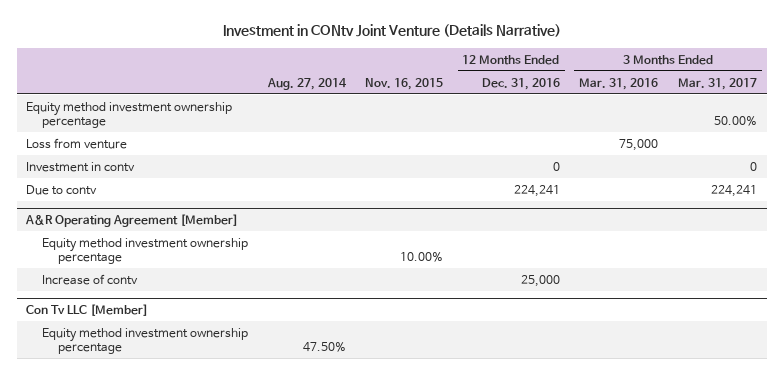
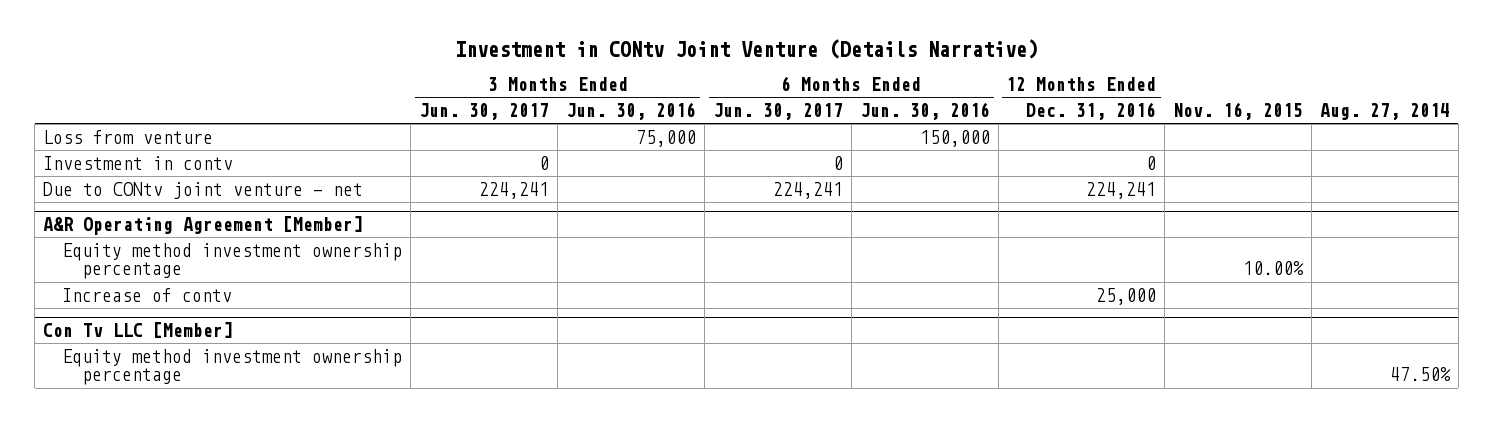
- | Aug. 27, 2014 | Nov. 16, 2015 | 12 Months Ended Dec. 31, 2016 | 3 Months Ended Mar. 31, 2016 | 3 Months Ended Mar. 31, 2017
+ | 3 Months Ended Jun. 30, 2017 | 3 Months Ended Jun. 30, 2016 | 6 Months Ended Jun. 30, 2017 | 6 Months Ended Jun. 30, 2016 | 12 Months Ended Dec. 31, 2016 | Nov. 16, 2015 | Aug. 27, 2014
- Equity method investment ownership percentage | | | | | 50.00%
- Due to contv | | | 224,241 | | 224,241
+ Due to CONtv joint venture - net | 224,241 | | 224,241 | | 224,241 | |

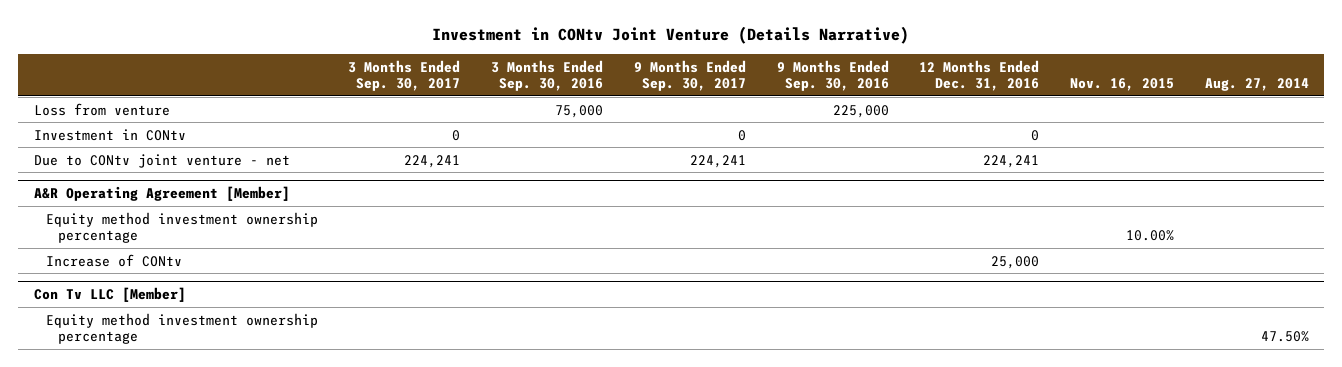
- | 3 Months Ended Jun. 30, 2017 | 3 Months Ended Jun. 30, 2016 | 6 Months Ended Jun. 30, 2017 | 6 Months Ended Jun. 30, 2016 | 12 Months Ended Dec. 31, 2016 | Nov. 16, 2015 | Aug. 27, 2014
+ | 3 Months Ended Sep. 30, 2017 | 3 Months Ended Sep. 30, 2016 | 9 Months Ended Sep. 30, 2017 | 9 Months Ended Sep. 30, 2016 | 12 Months Ended Dec. 31, 2016 | Nov. 16, 2015 | Aug. 27, 2014
- Investment in contv | 0 | | 0 | | 0 | |
+ Investment in CONtv | 0 | | 0 | | 0 | |
@ A&R Operating Agreement [Member]
- Increase of contv | | | | | 25,000 | |
+ Increase of CONtv | | | | | 25,000 | |

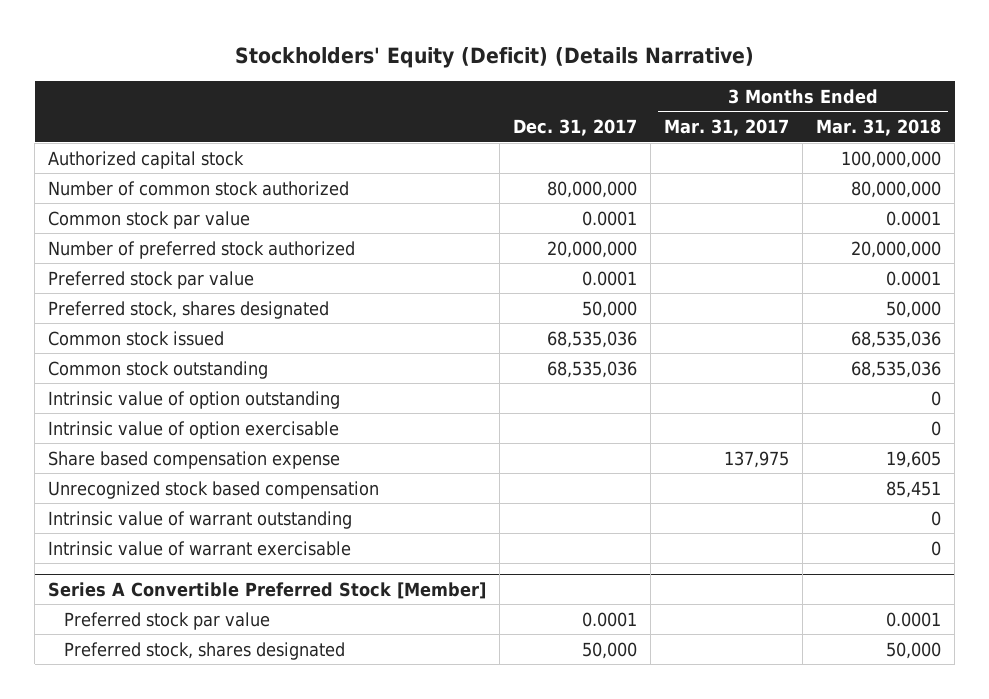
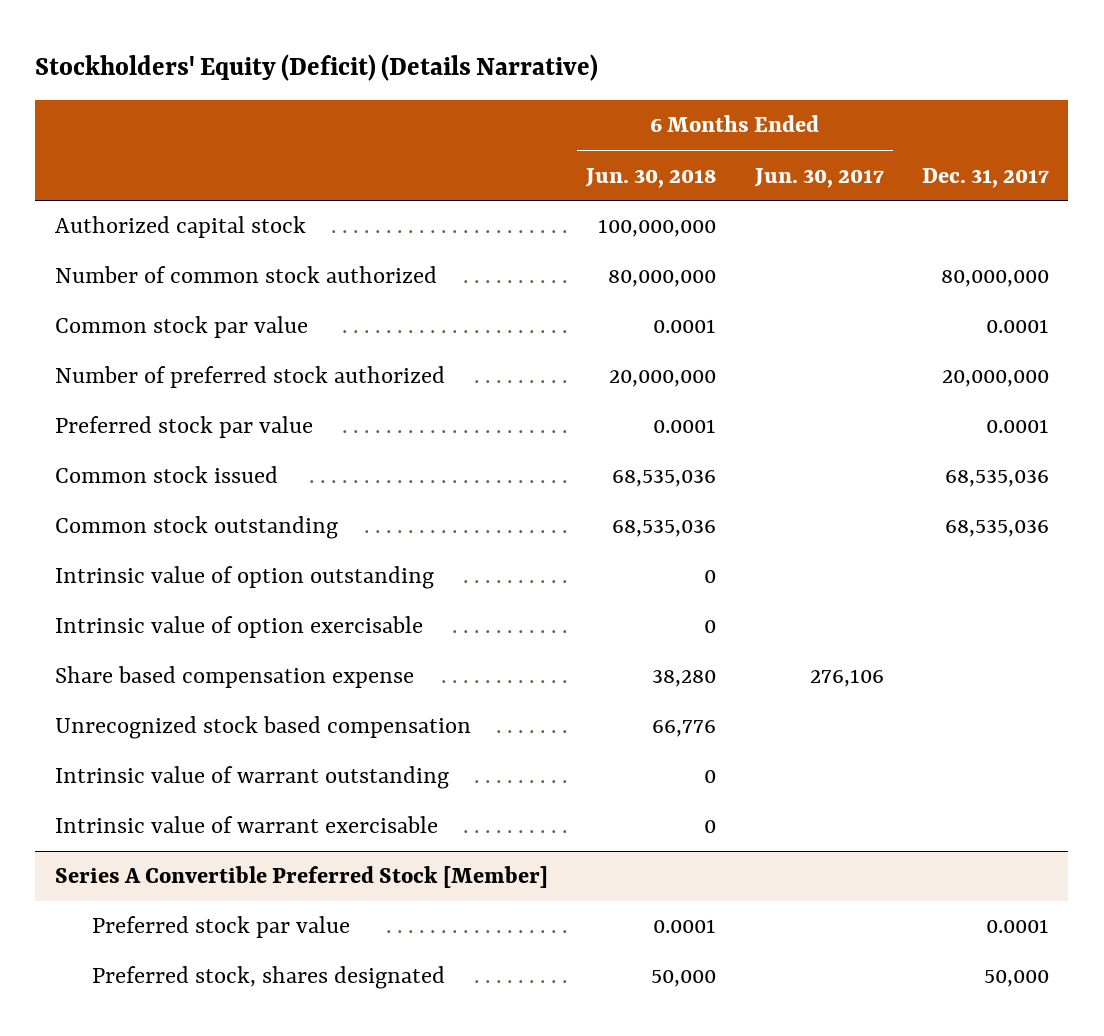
- | Dec. 31, 2017 | 3 Months Ended Mar. 31, 2017 | 3 Months Ended Mar. 31, 2018
+ | 6 Months Ended Jun. 30, 2018 | 6 Months Ended Jun. 30, 2017 | Dec. 31, 2017
- Preferred stock, shares designated | 50,000 | | 50,000

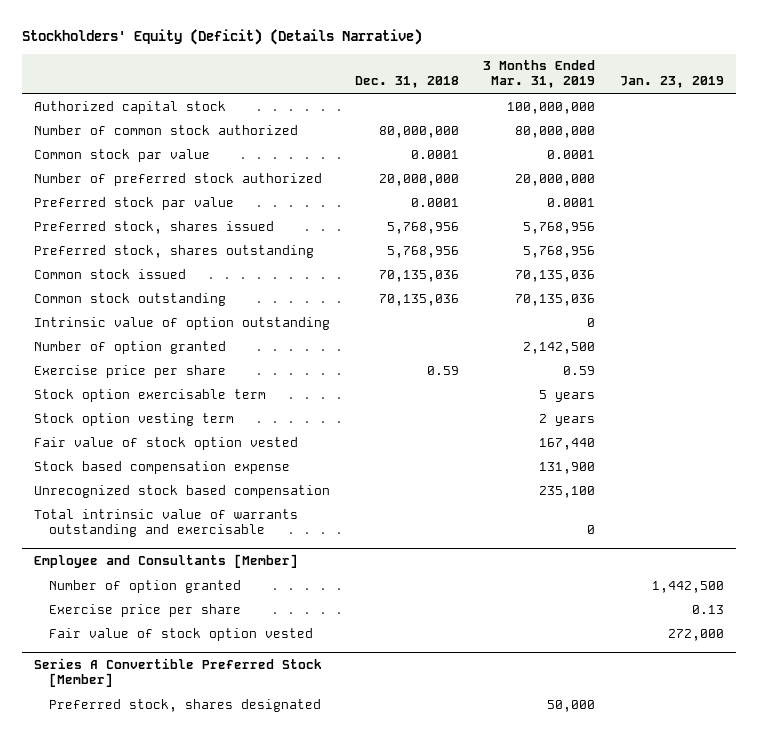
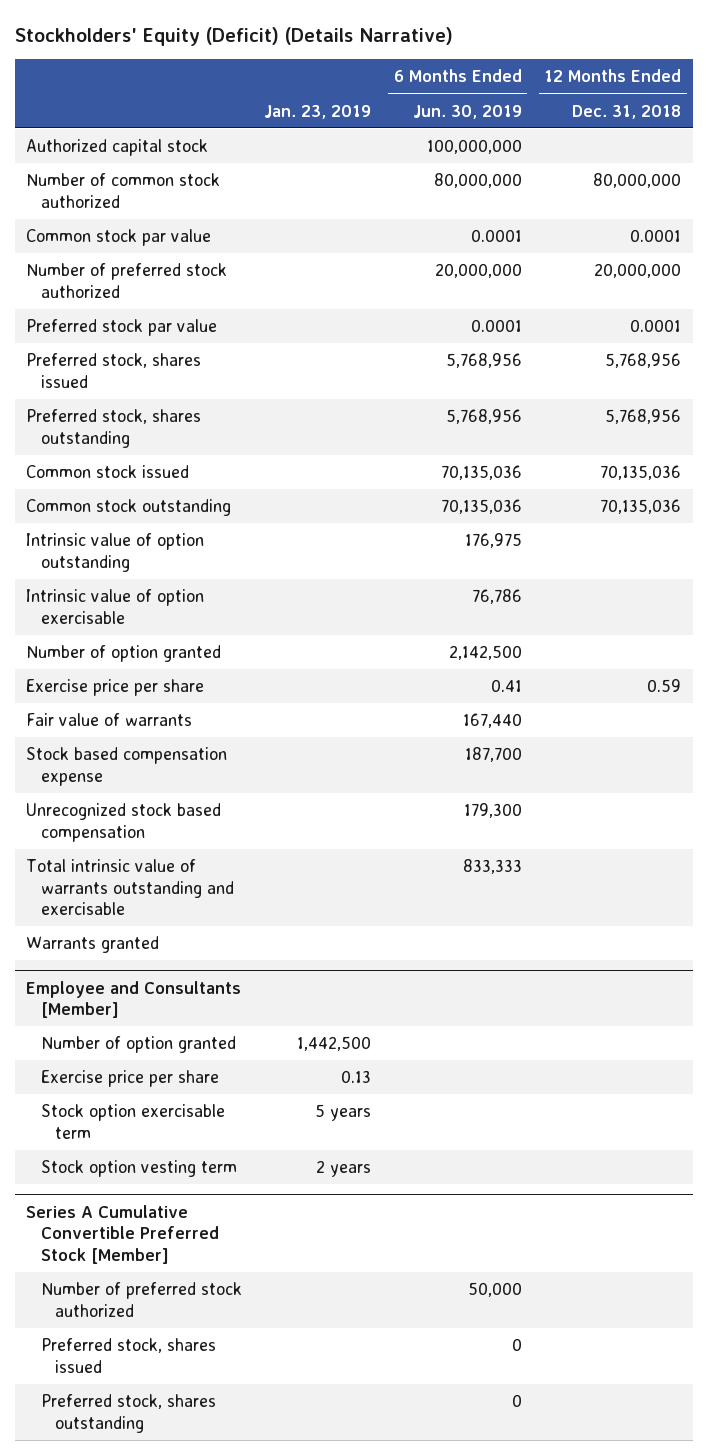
- | Dec. 31, 2018 | 3 Months Ended Mar. 31, 2019 | Jan. 23, 2019
+ | Jan. 23, 2019 | 6 Months Ended Jun. 30, 2019 | 12 Months Ended Dec. 31, 2018
+ Intrinsic value of option exercisable | | 76,786 |
- Stock option exercisable term | | 5 years |
- Stock option vesting term | | 2 years |
- Fair value of stock option vested | | 167,440 |
+ Fair value of warrants | | 167,440 |
+ Warrants granted
@ Employee and Consultants [Member]
- Fair value of stock option vested | | | 272,000
- Series A Convertible Preferred Stock [Member]
- Preferred stock, shares designated | | 50,000 |
@ Employee and Consultants [Member]
+ Stock option exercisable term | 5 years | |
+ Stock option vesting term | 2 years | |
+ Series A Cumulative Convertible Preferred Stock [Member]
+ Number of preferred stock authorized | | 50,000 |
+ Preferred stock, shares issued | | 0 |
+ Preferred stock, shares outstanding | | 0 |

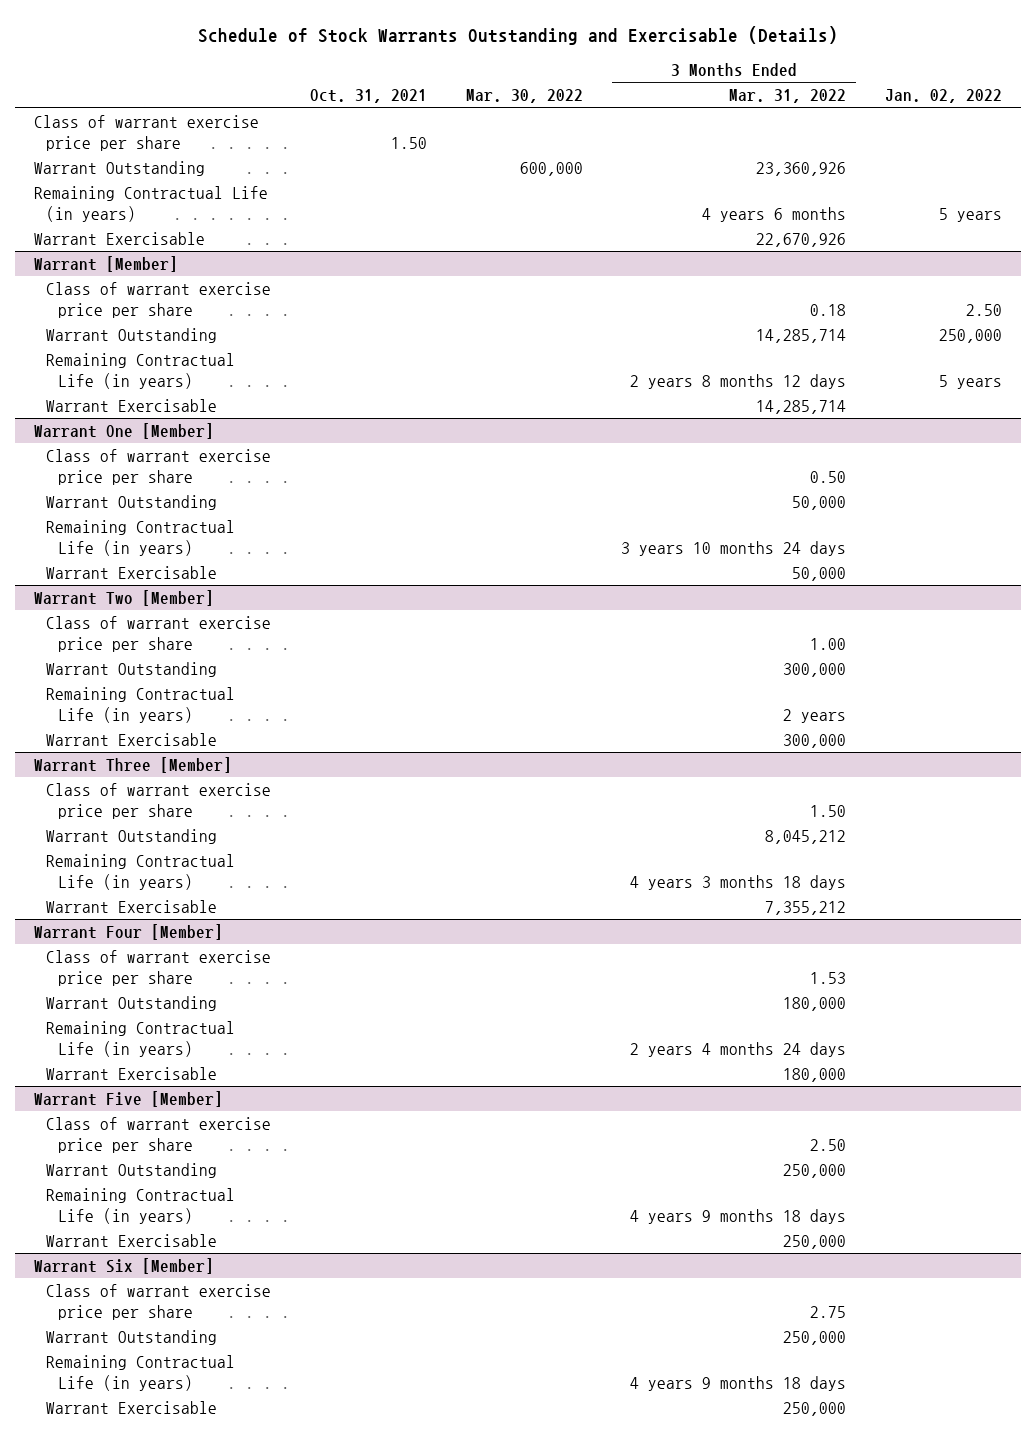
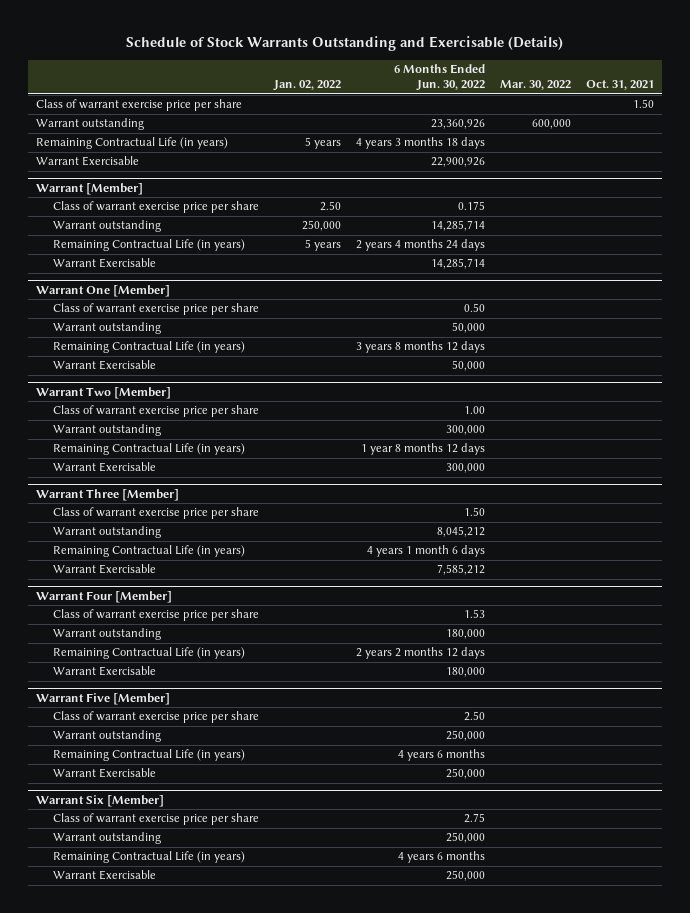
- | Oct. 31, 2021 | Mar. 30, 2022 | 3 Months Ended Mar. 31, 2022 | Jan. 02, 2022
+ | Jan. 02, 2022 | 6 Months Ended Jun. 30, 2022 | Mar. 30, 2022 | Oct. 31, 2021
- Warrant Outstanding | | 600,000 | 23,360,926 |
+ Warrant outstanding | | 23,360,926 | 600,000 |
@ Warrant [Member]
- Warrant Outstanding | | | 14,285,714 | 250,000
+ Warrant outstanding | 250,000 | 14,285,714 | |
@ Warrant One [Member]
- Warrant Outstanding | | | 50,000 |
+ Warrant outstanding | | 50,000 | |
@ Warrant Two [Member]
- Warrant Outstanding | | | 300,000 |
+ Warrant outstanding | | 300,000 | |
@ Warrant Three [Member]
- Warrant Outstanding | | | 8,045,212 |
+ Warrant outstanding | | 8,045,212 | |
@ Warrant Four [Member]
- Warrant Outstanding | | | 180,000 |
+ Warrant outstanding | | 180,000 | |
@ Warrant Five [Member]
- Warrant Outstanding | | | 250,000 |
+ Warrant outstanding | | 250,000 | |
@ Warrant Six [Member]
- Warrant Outstanding | | | 250,000 |
+ Warrant outstanding | | 250,000 | |

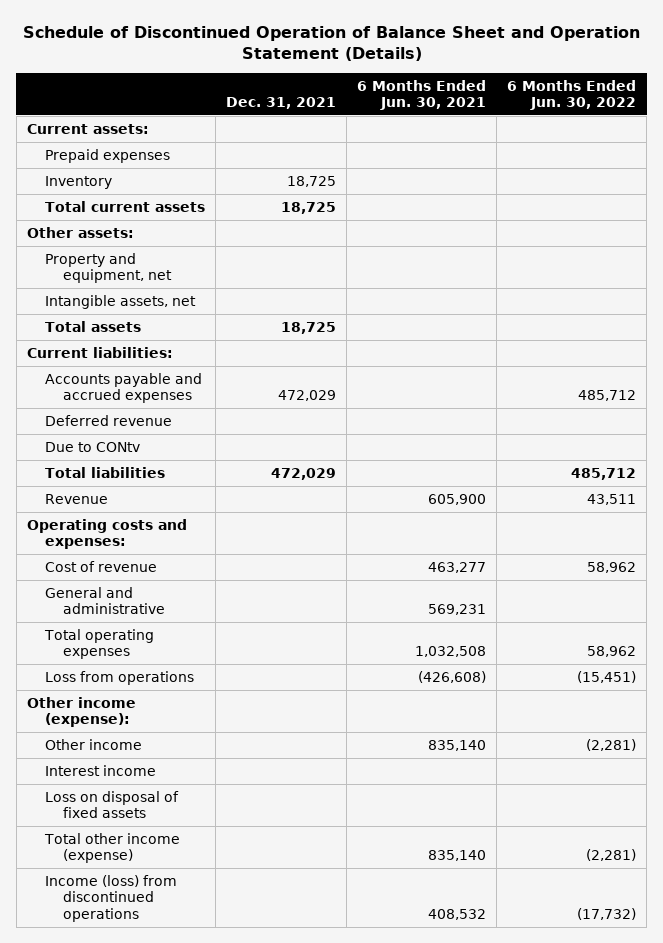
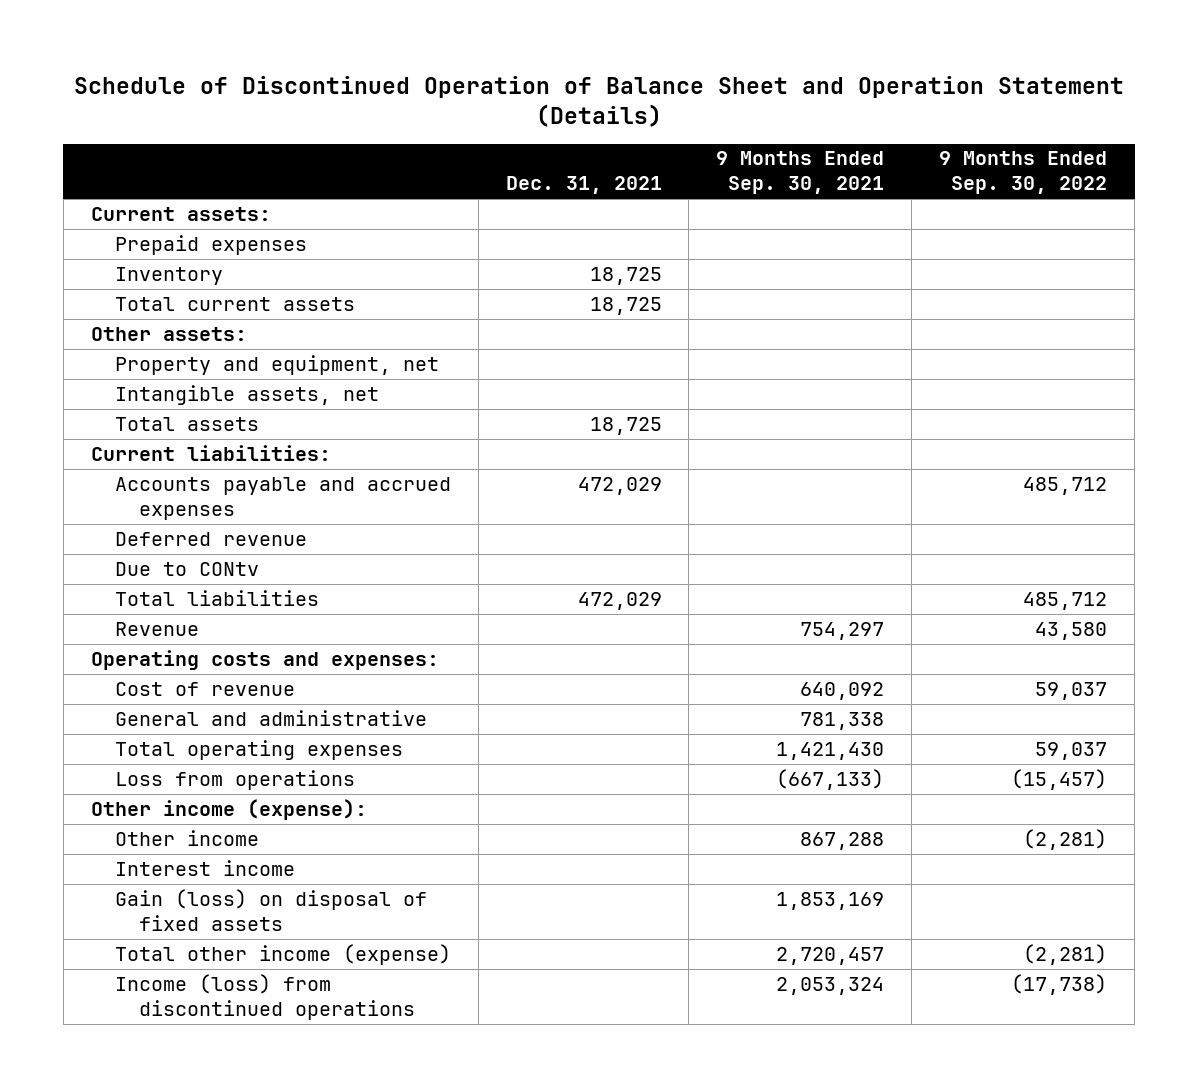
- | Dec. 31, 2021 | 6 Months Ended Jun. 30, 2021 | 6 Months Ended Jun. 30, 2022
+ | Dec. 31, 2021 | 9 Months Ended Sep. 30, 2021 | 9 Months Ended Sep. 30, 2022
- Loss on disposal of fixed assets
+ Gain (loss) on disposal of fixed assets | | 1,853,169 |

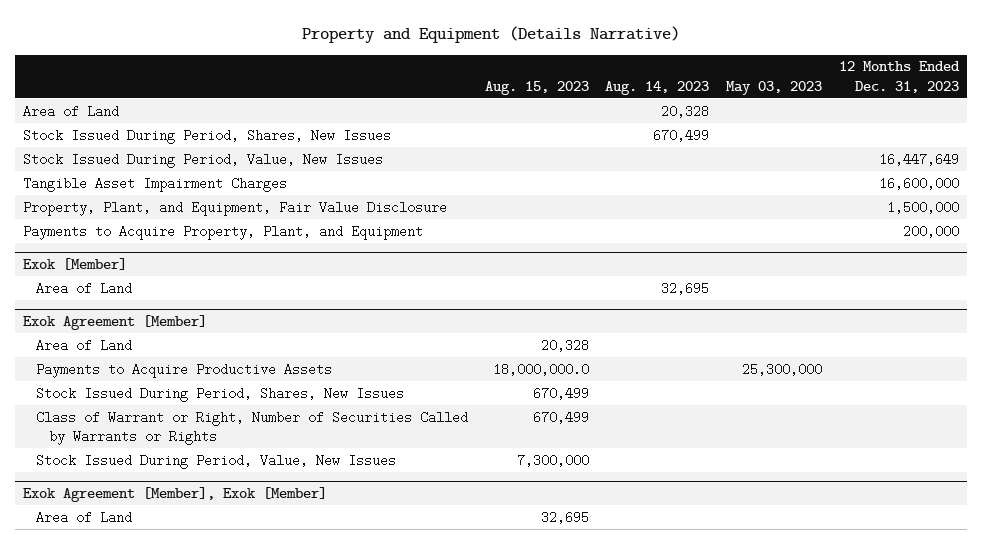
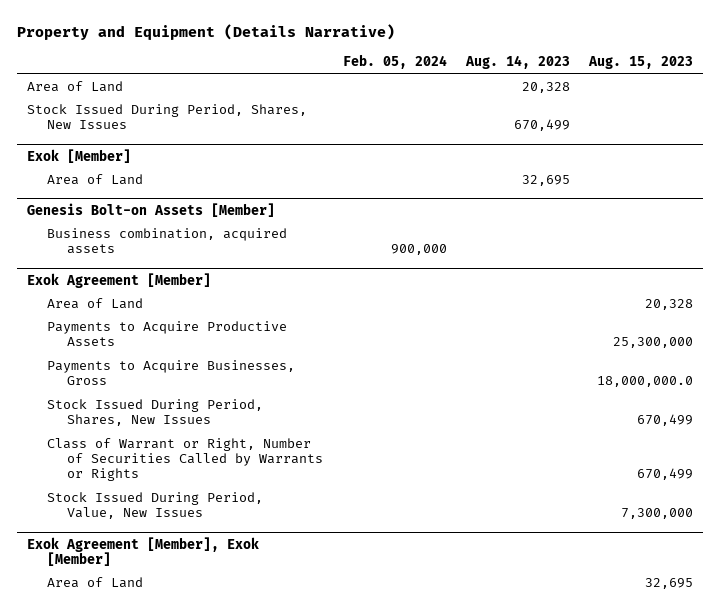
- | Aug. 15, 2023 | Aug. 14, 2023 | May 03, 2023 | 12 Months Ended Dec. 31, 2023
+ | Feb. 05, 2024 | Aug. 14, 2023 | Aug. 15, 2023
- Stock Issued During Period, Value, New Issues | | | | 16,447,649
- Tangible Asset Impairment Charges | | | | 16,600,000
- Property, Plant, and Equipment, Fair Value Disclosure | | | | 1,500,000
- Payments to Acquire Property, Plant, and Equipment | | | | 200,000
+ Genesis Bolt-on Assets [Member]
+ Business combination, acquired assets | 900,000 | |
@ Exok Agreement [Member]
- Payments to Acquire Productive Assets | 18,000,000.0 | | 25,300,000 |
+ Payments to Acquire Productive Assets | | | 25,300,000
+ Payments to Acquire Businesses, Gross | | | 18,000,000.0

